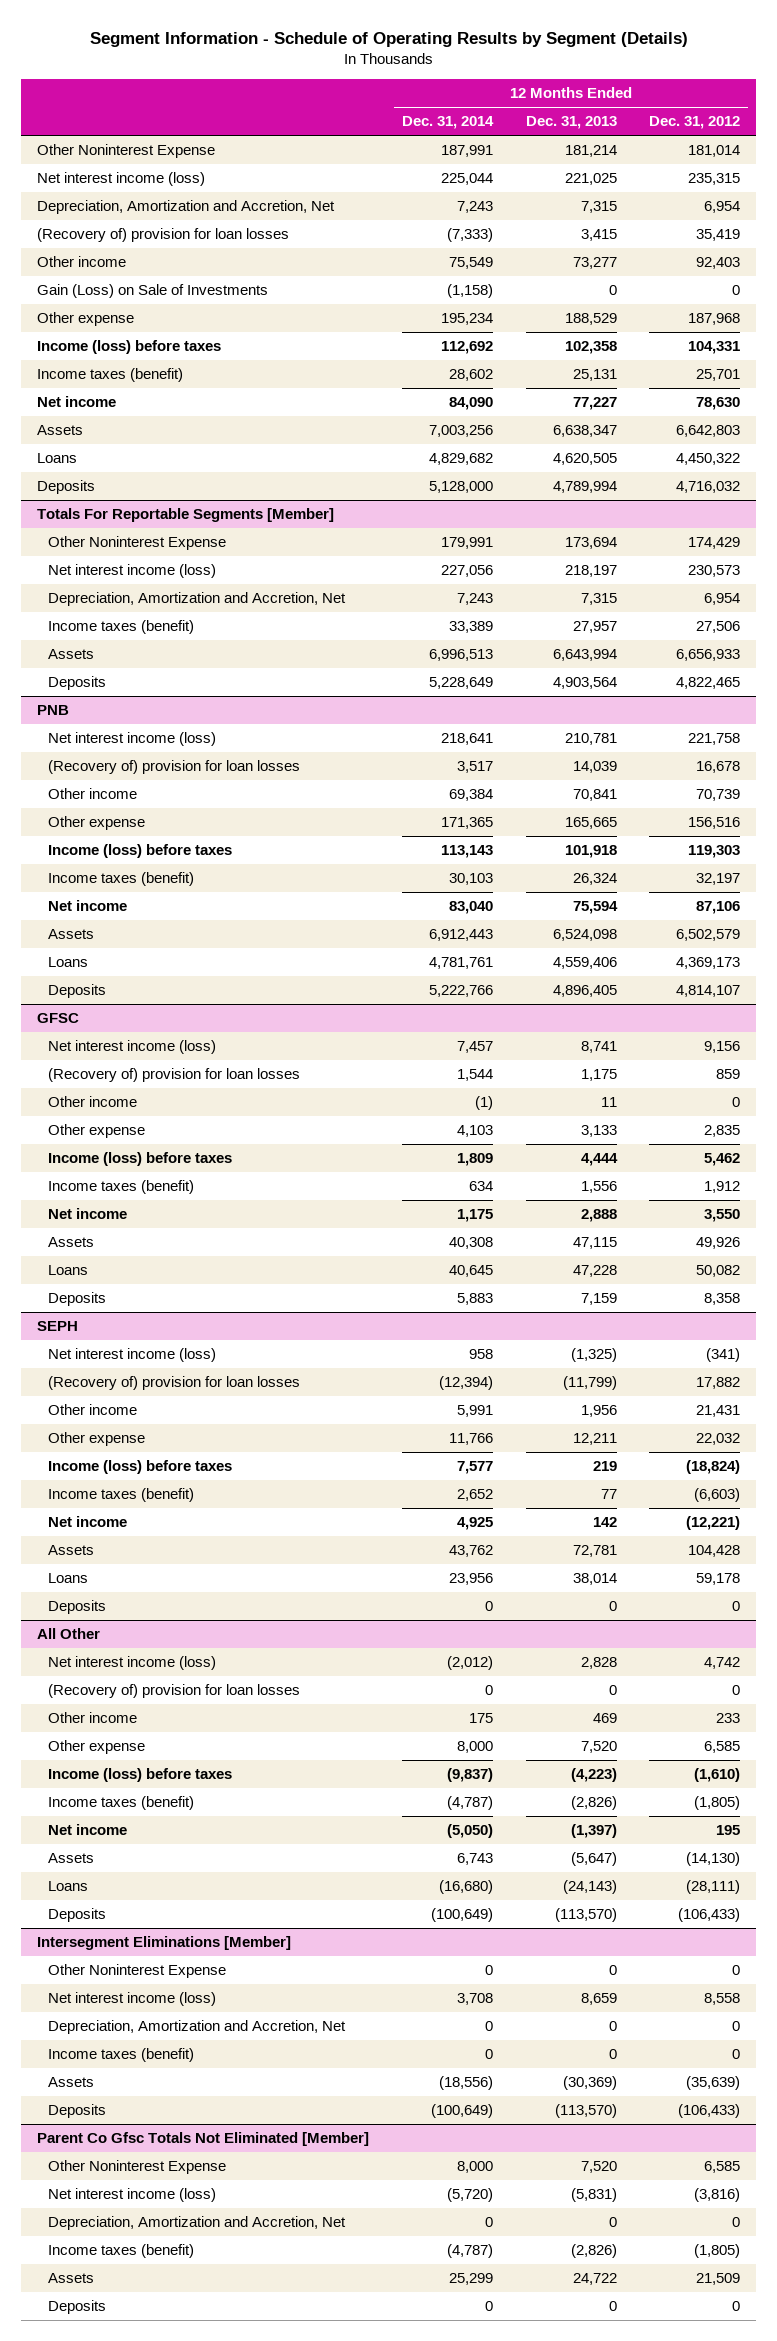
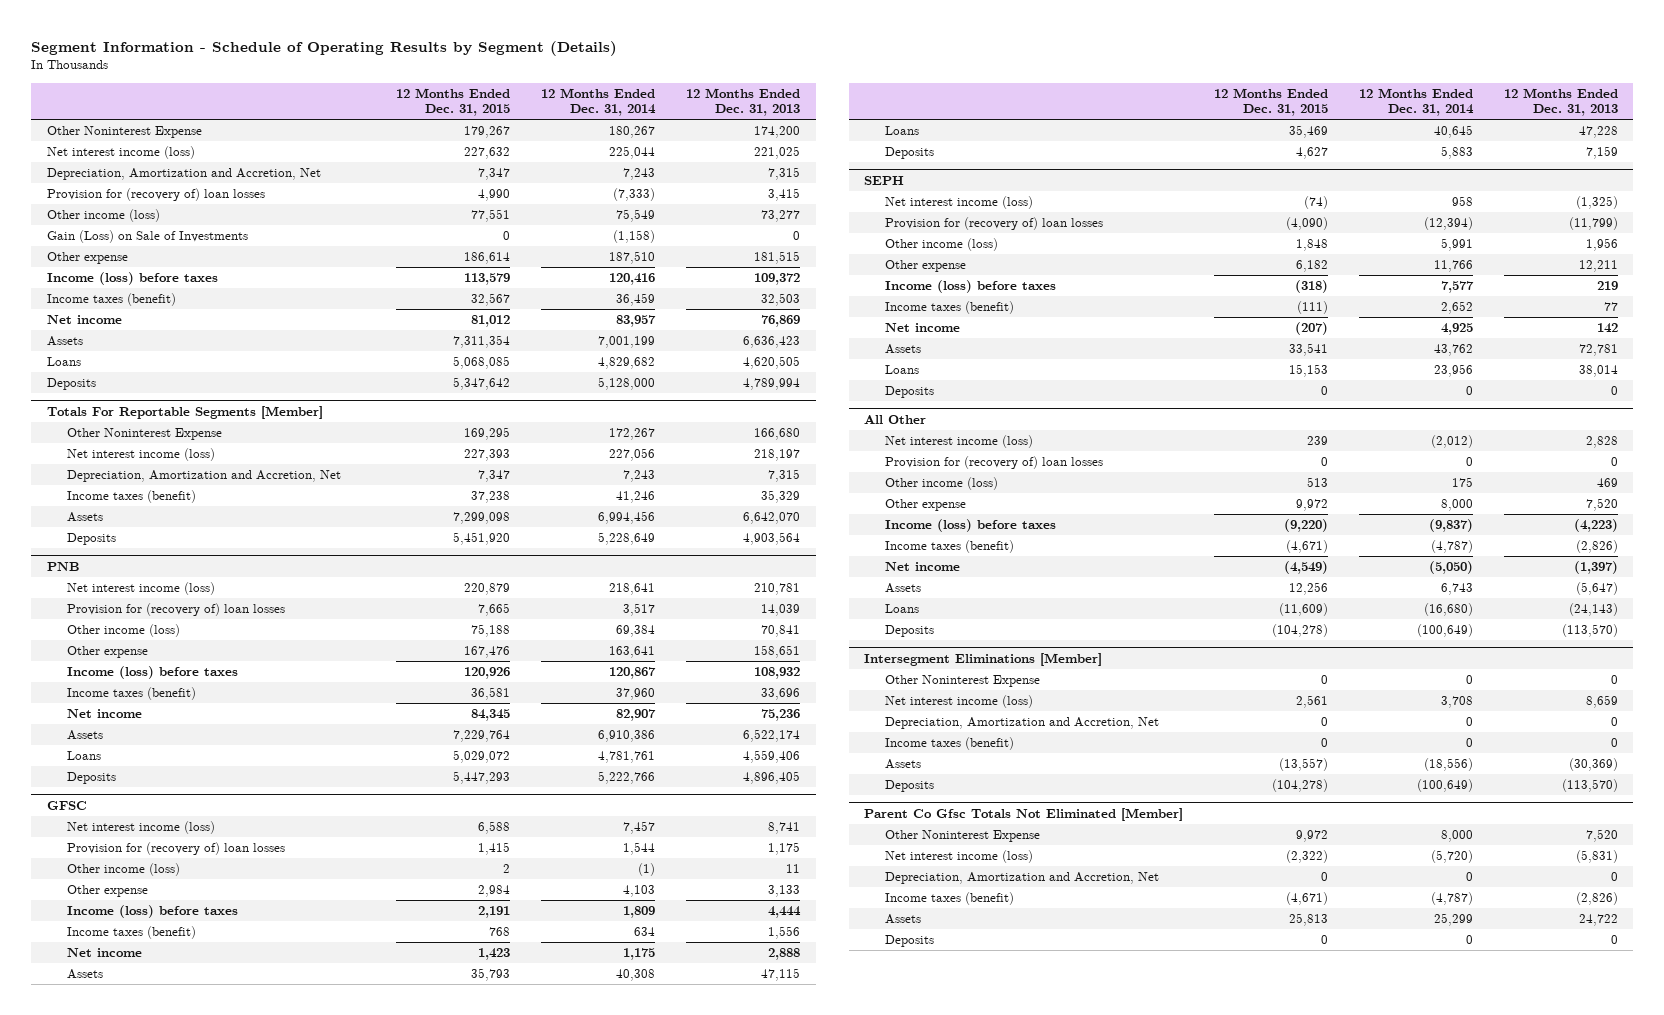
- | 12 Months Ended Dec. 31, 2014 | 12 Months Ended Dec. 31, 2013 | 12 Months Ended Dec. 31, 2012
+ | 12 Months Ended Dec. 31, 2015 | 12 Months Ended Dec. 31, 2014 | 12 Months Ended Dec. 31, 2013
- Other Noninterest Expense | 187,991 | 181,214 | 181,014
+ Other Noninterest Expense | 179,267 | 180,267 | 174,200
- (Recovery of) provision for loan losses | (7,333) | 3,415 | 35,419
- Other income | 75,549 | 73,277 | 92,403
+ Provision for (recovery of) loan losses | 4,990 | (7,333) | 3,415
+ Other income (loss) | 77,551 | 75,549 | 73,277
- Other expense | 195,234 | 188,529 | 187,968
- Income (loss) before taxes | 112,692 | 102,358 | 104,331
- Income taxes (benefit) | 28,602 | 25,131 | 25,701
- Net income | 84,090 | 77,227 | 78,630
- Assets | 7,003,256 | 6,638,347 | 6,642,803
+ Other expense | 186,614 | 187,510 | 181,515
+ Income (loss) before taxes | 113,579 | 120,416 | 109,372
+ Income taxes (benefit) | 32,567 | 36,459 | 32,503
+ Net income | 81,012 | 83,957 | 76,869
+ Assets | 7,311,354 | 7,001,199 | 6,636,423
@ Totals For Reportable Segments [Member]
- Other Noninterest Expense | 179,991 | 173,694 | 174,429
+ Other Noninterest Expense | 169,295 | 172,267 | 166,680
- Income taxes (benefit) | 33,389 | 27,957 | 27,506
- Assets | 6,996,513 | 6,643,994 | 6,656,933
+ Income taxes (benefit) | 37,238 | 41,246 | 35,329
+ Assets | 7,299,098 | 6,994,456 | 6,642,070
@ PNB
- (Recovery of) provision for loan losses | 3,517 | 14,039 | 16,678
- Other income | 69,384 | 70,841 | 70,739
- Other expense | 171,365 | 165,665 | 156,516
- Income (loss) before taxes | 113,143 | 101,918 | 119,303
- Income taxes (benefit) | 30,103 | 26,324 | 32,197
- Net income | 83,040 | 75,594 | 87,106
- Assets | 6,912,443 | 6,524,098 | 6,502,579
+ Provision for (recovery of) loan losses | 7,665 | 3,517 | 14,039
+ Other income (loss) | 75,188 | 69,384 | 70,841
+ Other expense | 167,476 | 163,641 | 158,651
+ Income (loss) before taxes | 120,926 | 120,867 | 108,932
+ Income taxes (benefit) | 36,581 | 37,960 | 33,696
+ Net income | 84,345 | 82,907 | 75,236
+ Assets | 7,229,764 | 6,910,386 | 6,522,174
@ GFSC
- (Recovery of) provision for loan losses | 1,544 | 1,175 | 859
- Other income | (1) | 11 | 0
+ Provision for (recovery of) loan losses | 1,415 | 1,544 | 1,175
+ Other income (loss) | 2 | (1) | 11
@ SEPH
- (Recovery of) provision for loan losses | (12,394) | (11,799) | 17,882
- Other income | 5,991 | 1,956 | 21,431
+ Provision for (recovery of) loan losses | (4,090) | (12,394) | (11,799)
+ Other income (loss) | 1,848 | 5,991 | 1,956
@ All Other
- (Recovery of) provision for loan losses | 0 | 0 | 0
- Other income | 175 | 469 | 233
+ Provision for (recovery of) loan losses | 0 | 0 | 0
+ Other income (loss) | 513 | 175 | 469

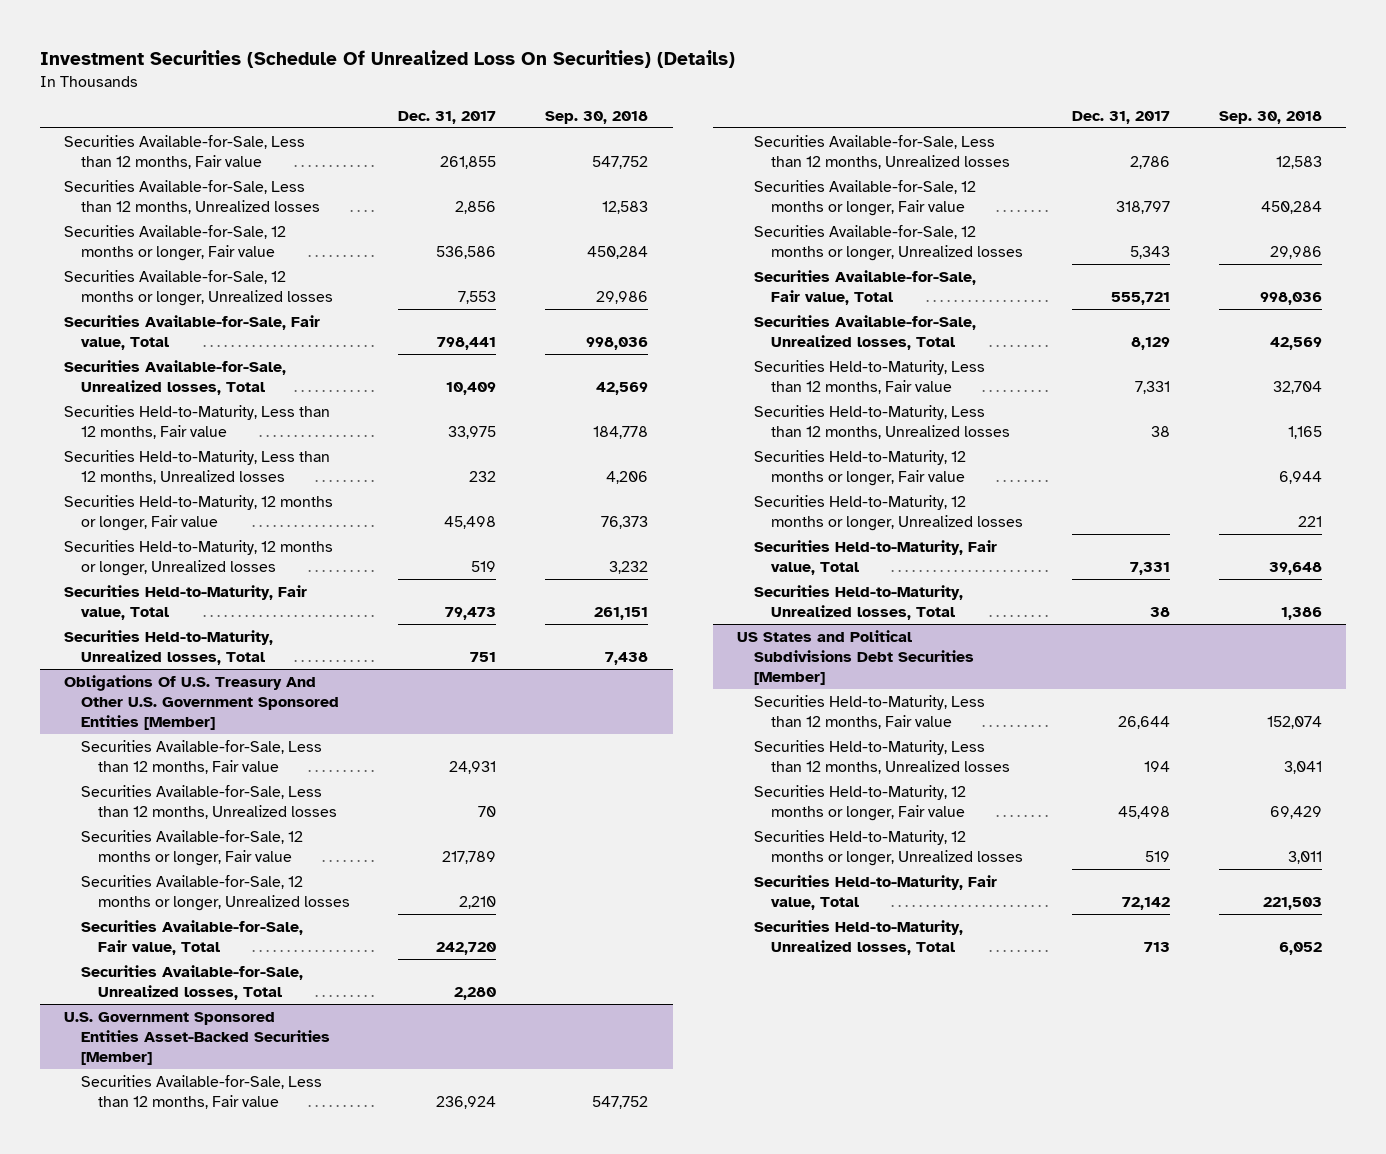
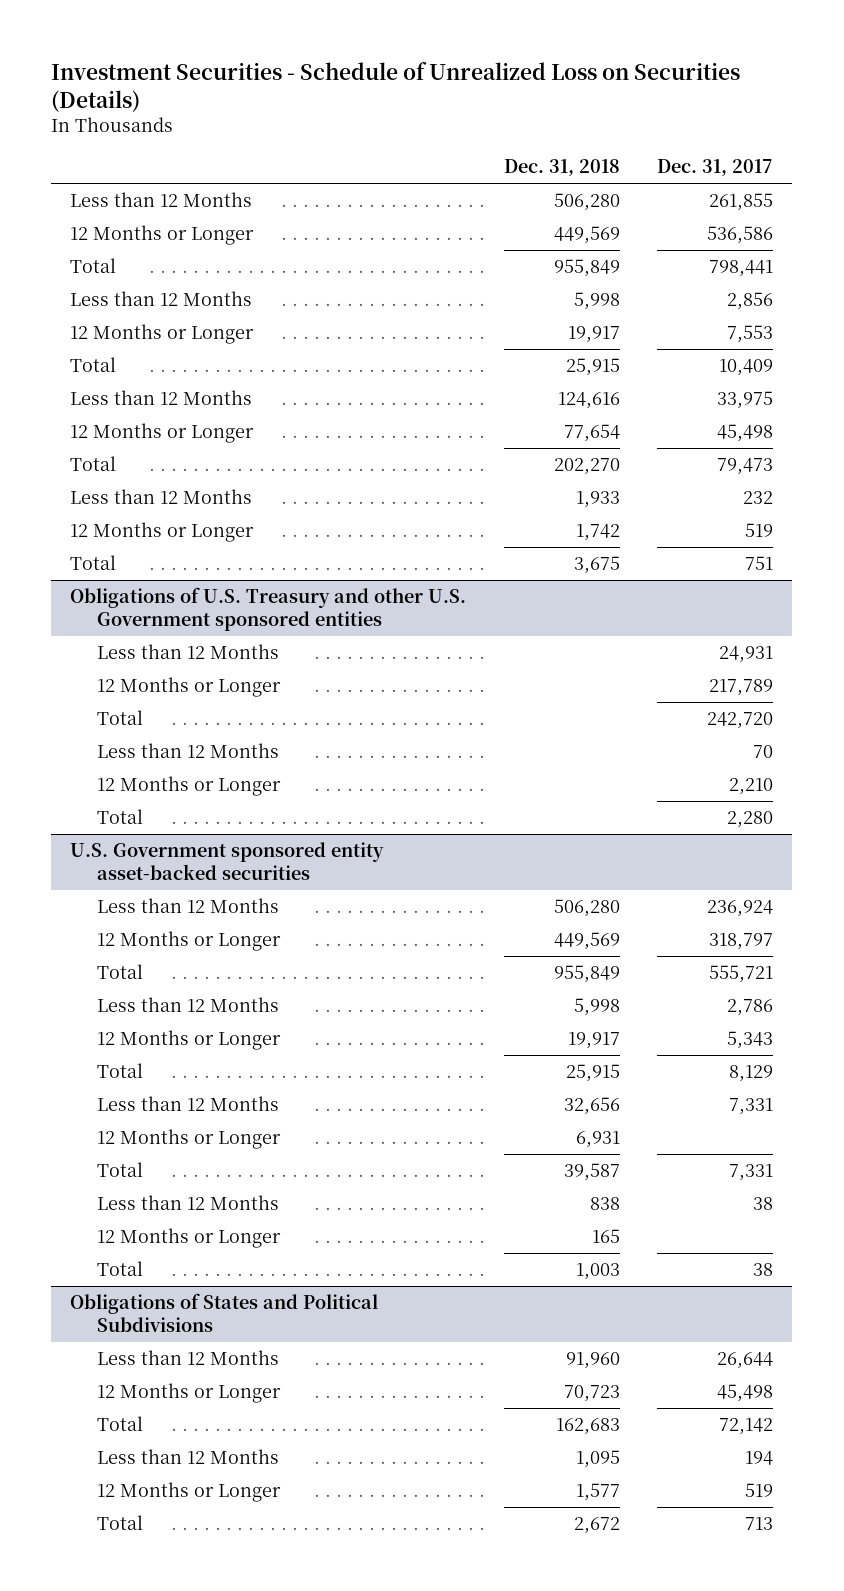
- Investment Securities (Schedule Of Unrealized Loss On Securities) (Details)
+ Investment Securities - Schedule of Unrealized Loss on Securities (Details)
- | Dec. 31, 2017 | Sep. 30, 2018
+ | Dec. 31, 2018 | Dec. 31, 2017
- Securities Available-for-Sale, Less than 12 months, Fair value | 261,855 | 547,752
- Securities Available-for-Sale, Less than 12 months, Unrealized losses | 2,856 | 12,583
- Securities Available-for-Sale, 12 months or longer, Fair value | 536,586 | 450,284
- Securities Available-for-Sale, 12 months or longer, Unrealized losses | 7,553 | 29,986
- Securities Available-for-Sale, Fair value, Total | 798,441 | 998,036
- Securities Available-for-Sale, Unrealized losses, Total | 10,409 | 42,569
- Securities Held-to-Maturity, Less than 12 months, Fair value | 33,975 | 184,778
- Securities Held-to-Maturity, Less than 12 months, Unrealized losses | 232 | 4,206
- Securities Held-to-Maturity, 12 months or longer, Fair value | 45,498 | 76,373
- Securities Held-to-Maturity, 12 months or longer, Unrealized losses | 519 | 3,232
- Securities Held-to-Maturity, Fair value, Total | 79,473 | 261,151
- Securities Held-to-Maturity, Unrealized losses, Total | 751 | 7,438
- Obligations Of U.S. Treasury And Other U.S. Government Sponsored Entities [Member]
- Securities Available-for-Sale, Less than 12 months, Fair value | 24,931 |
- Securities Available-for-Sale, Less than 12 months, Unrealized losses | 70 |
- Securities Available-for-Sale, 12 months or longer, Fair value | 217,789 |
- Securities Available-for-Sale, 12 months or longer, Unrealized losses | 2,210 |
- Securities Available-for-Sale, Fair value, Total | 242,720 |
- Securities Available-for-Sale, Unrealized losses, Total | 2,280 |
- U.S. Government Sponsored Entities Asset-Backed Securities [Member]
- Securities Available-for-Sale, Less than 12 months, Fair value | 236,924 | 547,752
- Securities Available-for-Sale, Less than 12 months, Unrealized losses | 2,786 | 12,583
- Securities Available-for-Sale, 12 months or longer, Fair value | 318,797 | 450,284
- Securities Available-for-Sale, 12 months or longer, Unrealized losses | 5,343 | 29,986
- Securities Available-for-Sale, Fair value, Total | 555,721 | 998,036
- Securities Available-for-Sale, Unrealized losses, Total | 8,129 | 42,569
- Securities Held-to-Maturity, Less than 12 months, Fair value | 7,331 | 32,704
- Securities Held-to-Maturity, Less than 12 months, Unrealized losses | 38 | 1,165
- Securities Held-to-Maturity, 12 months or longer, Fair value | | 6,944
- Securities Held-to-Maturity, 12 months or longer, Unrealized losses | | 221
- Securities Held-to-Maturity, Fair value, Total | 7,331 | 39,648
- Securities Held-to-Maturity, Unrealized losses, Total | 38 | 1,386
- US States and Political Subdivisions Debt Securities [Member]
- Securities Held-to-Maturity, Less than 12 months, Fair value | 26,644 | 152,074
- Securities Held-to-Maturity, Less than 12 months, Unrealized losses | 194 | 3,041
- Securities Held-to-Maturity, 12 months or longer, Fair value | 45,498 | 69,429
- Securities Held-to-Maturity, 12 months or longer, Unrealized losses | 519 | 3,011
- Securities Held-to-Maturity, Fair value, Total | 72,142 | 221,503
- Securities Held-to-Maturity, Unrealized losses, Total | 713 | 6,052
+ Less than 12 Months | 506,280 | 261,855
+ 12 Months or Longer | 449,569 | 536,586
+ Total | 955,849 | 798,441
+ Less than 12 Months | 5,998 | 2,856
+ 12 Months or Longer | 19,917 | 7,553
+ Total | 25,915 | 10,409
+ Less than 12 Months | 124,616 | 33,975
+ 12 Months or Longer | 77,654 | 45,498
+ Total | 202,270 | 79,473
+ Less than 12 Months | 1,933 | 232
+ 12 Months or Longer | 1,742 | 519
+ Total | 3,675 | 751
+ Obligations of U.S. Treasury and other U.S. Government sponsored entities
+ Less than 12 Months | | 24,931
+ 12 Months or Longer | | 217,789
+ Total | | 242,720
+ Less than 12 Months | | 70
+ 12 Months or Longer | | 2,210
+ Total | | 2,280
+ U.S. Government sponsored entity asset-backed securities
+ Less than 12 Months | 506,280 | 236,924
+ 12 Months or Longer | 449,569 | 318,797
+ Total | 955,849 | 555,721
+ Less than 12 Months | 5,998 | 2,786
+ 12 Months or Longer | 19,917 | 5,343
+ Total | 25,915 | 8,129
+ Less than 12 Months | 32,656 | 7,331
+ 12 Months or Longer | 6,931 |
+ Total | 39,587 | 7,331
+ Less than 12 Months | 838 | 38
+ 12 Months or Longer | 165 |
+ Total | 1,003 | 38
+ Obligations of States and Political Subdivisions
+ Less than 12 Months | 91,960 | 26,644
+ 12 Months or Longer | 70,723 | 45,498
+ Total | 162,683 | 72,142
+ Less than 12 Months | 1,095 | 194
+ 12 Months or Longer | 1,577 | 519
+ Total | 2,672 | 713

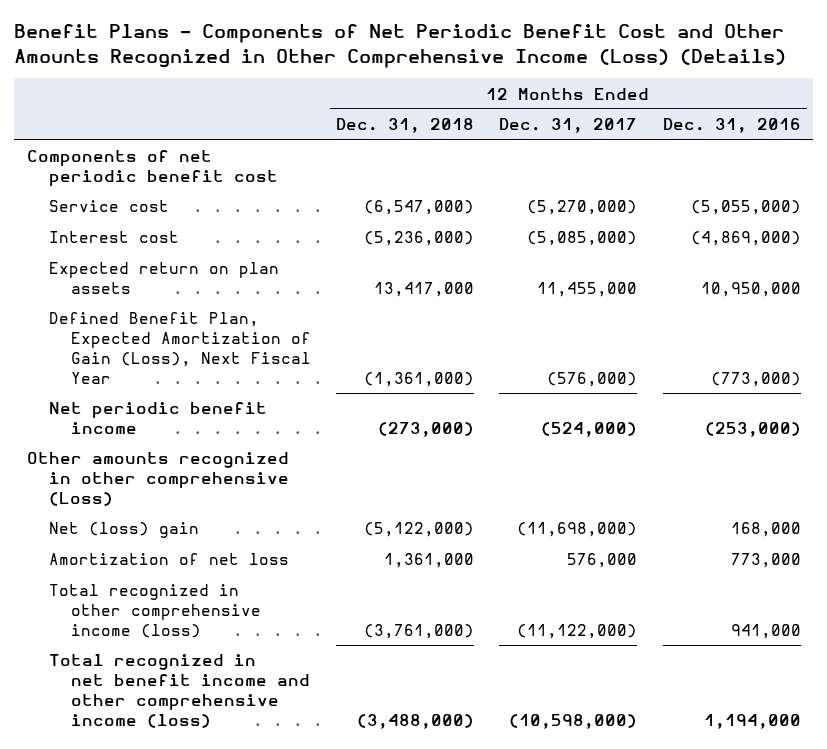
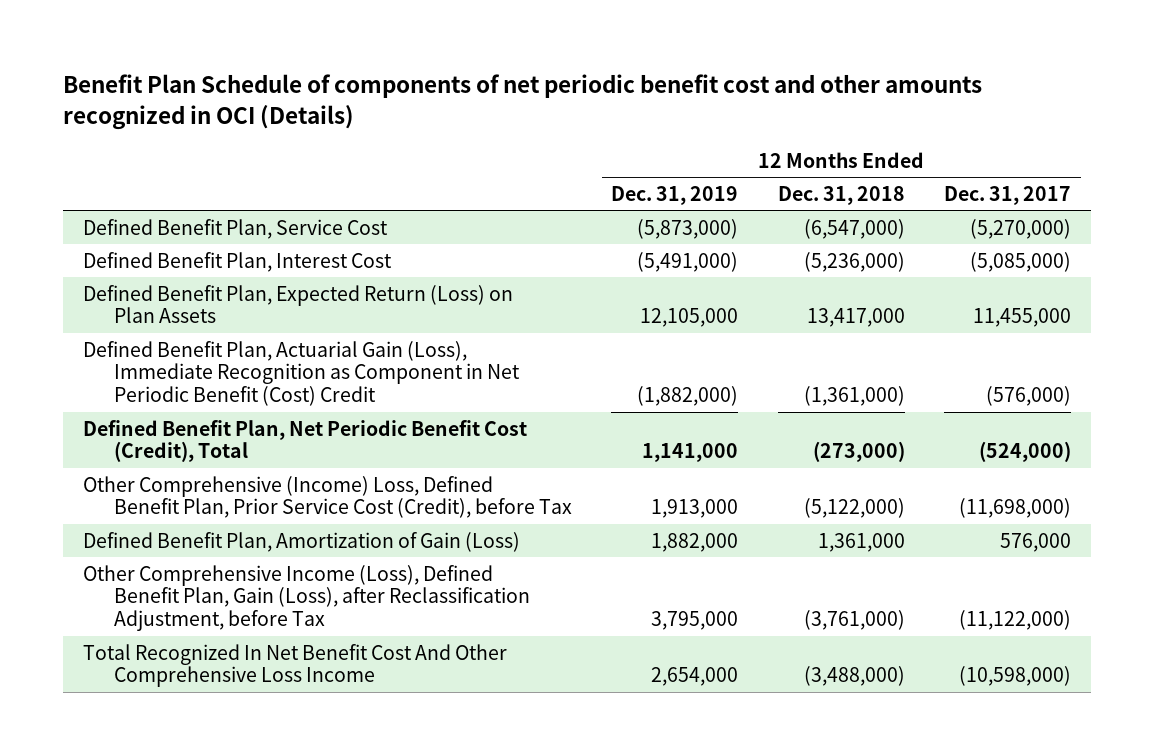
- Benefit Plans - Components of Net Periodic Benefit Cost and Other Amounts Recognized in Other Comprehensive Income (Loss) (Details)
+ Benefit Plan Schedule of components of net periodic benefit cost and other amounts recognized in OCI (Details)
- | 12 Months Ended Dec. 31, 2018 | 12 Months Ended Dec. 31, 2017 | 12 Months Ended Dec. 31, 2016
+ | 12 Months Ended Dec. 31, 2019 | 12 Months Ended Dec. 31, 2018 | 12 Months Ended Dec. 31, 2017
- Components of net periodic benefit cost
- Service cost | (6,547,000) | (5,270,000) | (5,055,000)
- Interest cost | (5,236,000) | (5,085,000) | (4,869,000)
- Expected return on plan assets | 13,417,000 | 11,455,000 | 10,950,000
- Defined Benefit Plan, Expected Amortization of Gain (Loss), Next Fiscal Year | (1,361,000) | (576,000) | (773,000)
- Net periodic benefit income | (273,000) | (524,000) | (253,000)
- Other amounts recognized in other comprehensive (Loss)
- Net (loss) gain | (5,122,000) | (11,698,000) | 168,000
- Amortization of net loss | 1,361,000 | 576,000 | 773,000
- Total recognized in other comprehensive income (loss) | (3,761,000) | (11,122,000) | 941,000
- Total recognized in net benefit income and other comprehensive income (loss) | (3,488,000) | (10,598,000) | 1,194,000
+ Defined Benefit Plan, Service Cost | (5,873,000) | (6,547,000) | (5,270,000)
+ Defined Benefit Plan, Interest Cost | (5,491,000) | (5,236,000) | (5,085,000)
+ Defined Benefit Plan, Expected Return (Loss) on Plan Assets | 12,105,000 | 13,417,000 | 11,455,000
+ Defined Benefit Plan, Actuarial Gain (Loss), Immediate Recognition as Component in Net Periodic Benefit (Cost) Credit | (1,882,000) | (1,361,000) | (576,000)
+ Defined Benefit Plan, Net Periodic Benefit Cost (Credit), Total | 1,141,000 | (273,000) | (524,000)
+ Other Comprehensive (Income) Loss, Defined Benefit Plan, Prior Service Cost (Credit), before Tax | 1,913,000 | (5,122,000) | (11,698,000)
+ Defined Benefit Plan, Amortization of Gain (Loss) | 1,882,000 | 1,361,000 | 576,000
+ Other Comprehensive Income (Loss), Defined Benefit Plan, Gain (Loss), after Reclassification Adjustment, before Tax | 3,795,000 | (3,761,000) | (11,122,000)
+ Total Recognized In Net Benefit Cost And Other Comprehensive Loss Income | 2,654,000 | (3,488,000) | (10,598,000)

